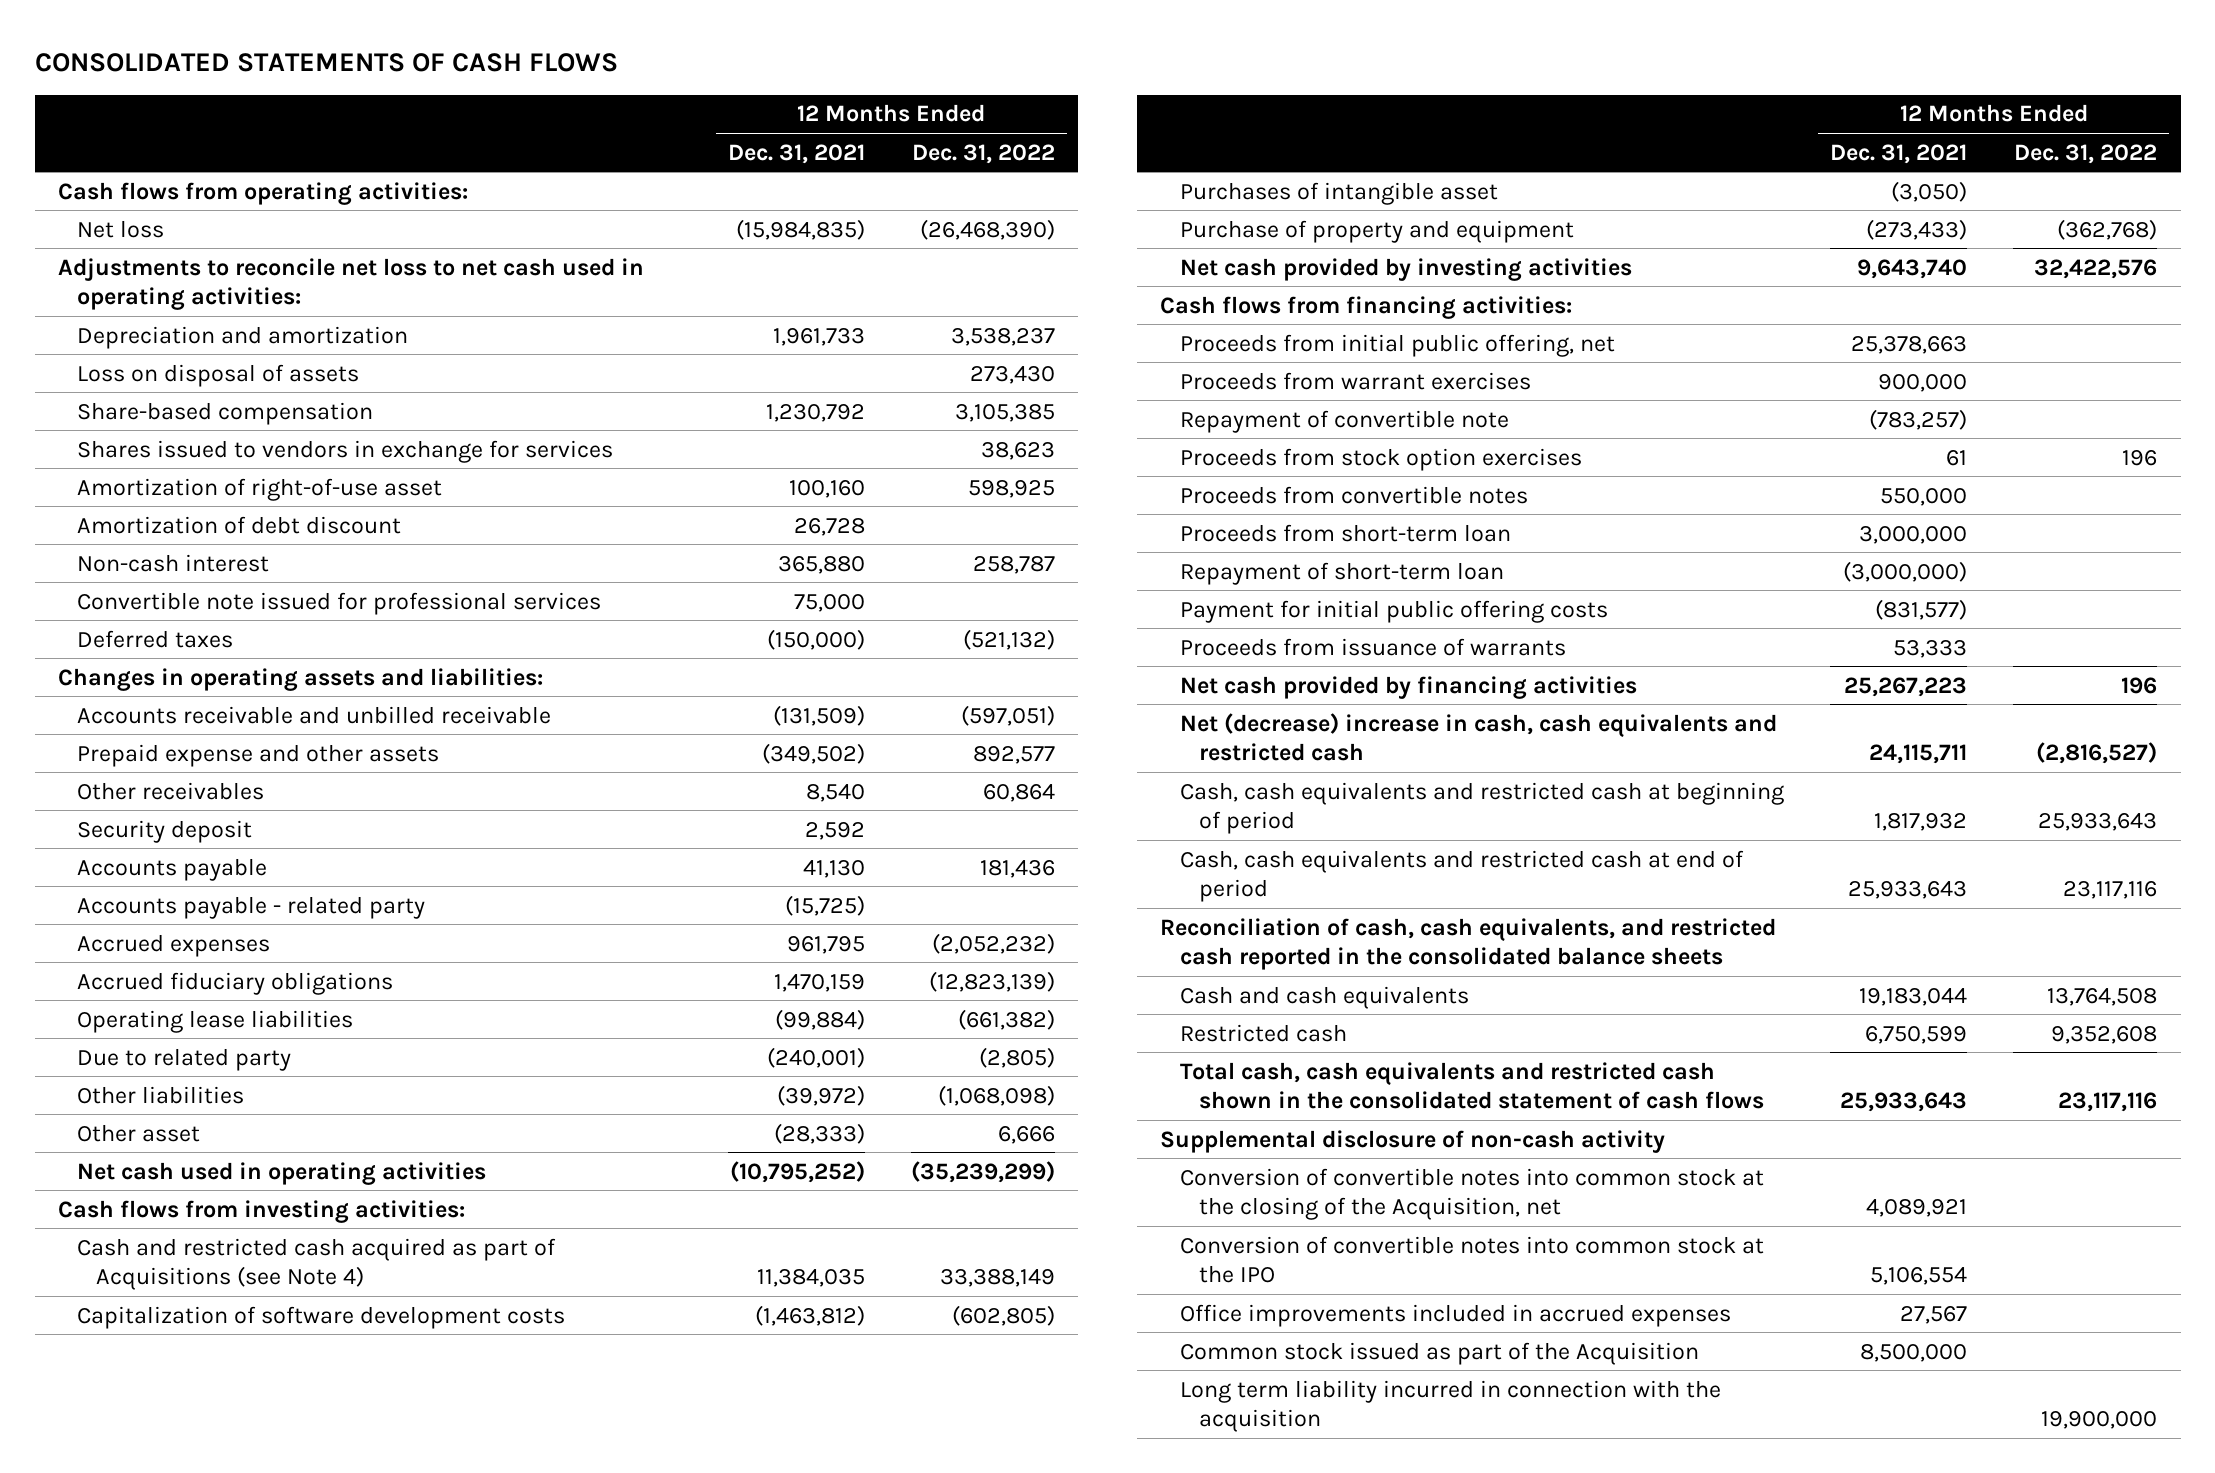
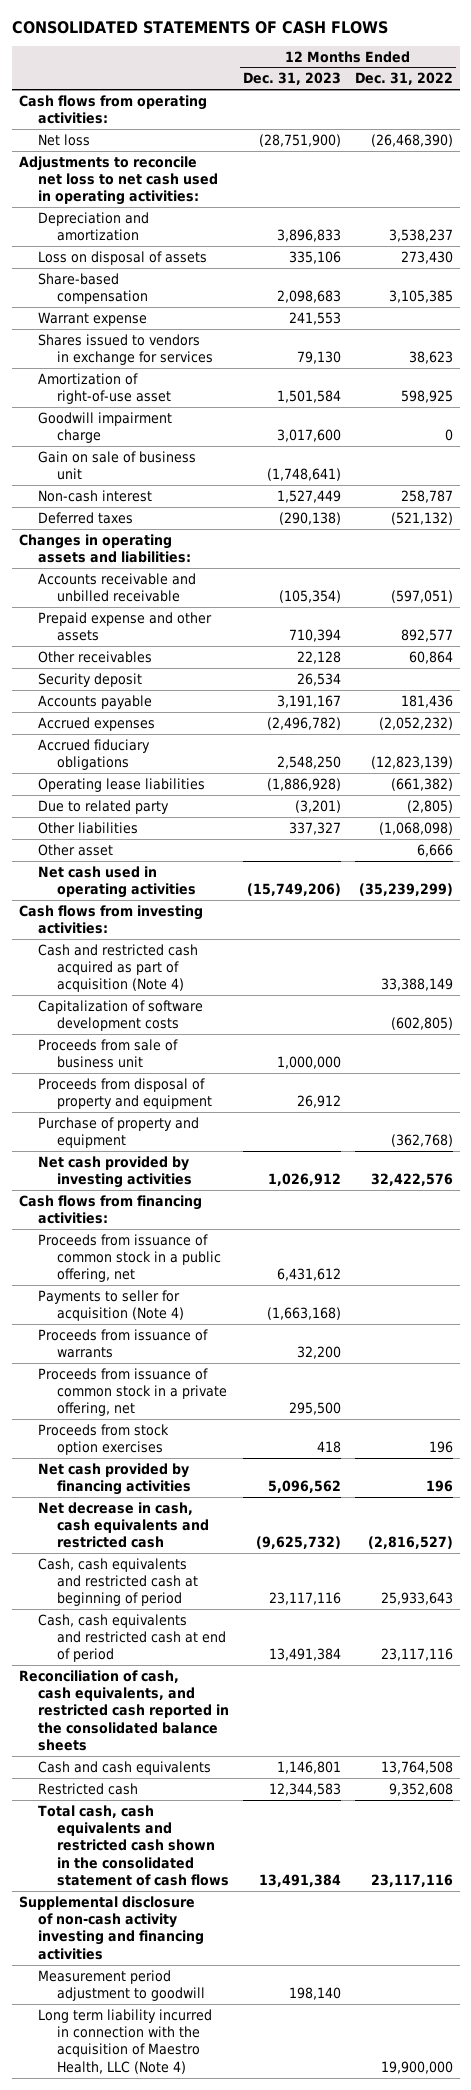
- | 12 Months Ended Dec. 31, 2021 | 12 Months Ended Dec. 31, 2022
+ | 12 Months Ended Dec. 31, 2023 | 12 Months Ended Dec. 31, 2022
+ Warrant expense | 241,553 |
- Amortization of debt discount | 26,728 |
+ Goodwill impairment charge | 3,017,600 | 0
+ Gain on sale of business unit | (1,748,641) |
- Convertible note issued for professional services | 75,000 |
- Accounts payable - related party | (15,725) |
- Cash and restricted cash acquired as part of Acquisitions (see Note 4) | 11,384,035 | 33,388,149
+ Cash and restricted cash acquired as part of acquisition (Note 4) | | 33,388,149
- Purchases of intangible asset | (3,050) |
+ Proceeds from sale of business unit | 1,000,000 |
+ Proceeds from disposal of property and equipment | 26,912 |
- Proceeds from initial public offering, net | 25,378,663 |
- Proceeds from warrant exercises | 900,000 |
- Repayment of convertible note | (783,257) |
- Proceeds from convertible notes | 550,000 |
- Proceeds from short-term loan | 3,000,000 |
- Repayment of short-term loan | (3,000,000) |
- Payment for initial public offering costs | (831,577) |
+ Proceeds from issuance of common stock in a public offering, net | 6,431,612 |
+ Payments to seller for acquisition (Note 4) | (1,663,168) |
+ Proceeds from issuance of common stock in a private offering, net | 295,500 |
moved down: Proceeds from stock option exercises | 418 | 196
- Net (decrease) increase in cash, cash equivalents and restricted cash | 24,115,711 | (2,816,527)
+ Net decrease in cash, cash equivalents and restricted cash | (9,625,732) | (2,816,527)
- Supplemental disclosure of non-cash activity
- Conversion of convertible notes into common stock at the closing of the Acquisition, net | 4,089,921 |
- Conversion of convertible notes into common stock at the IPO | 5,106,554 |
- Office improvements included in accrued expenses | 27,567 |
- Common stock issued as part of the Acquisition | 8,500,000 |
- Long term liability incurred in connection with the acquisition | | 19,900,000
+ Supplemental disclosure of non-cash activity investing and financing activities
+ Measurement period adjustment to goodwill | 198,140 |
+ Long term liability incurred in connection with the acquisition of Maestro Health, LLC (Note 4) | | 19,900,000

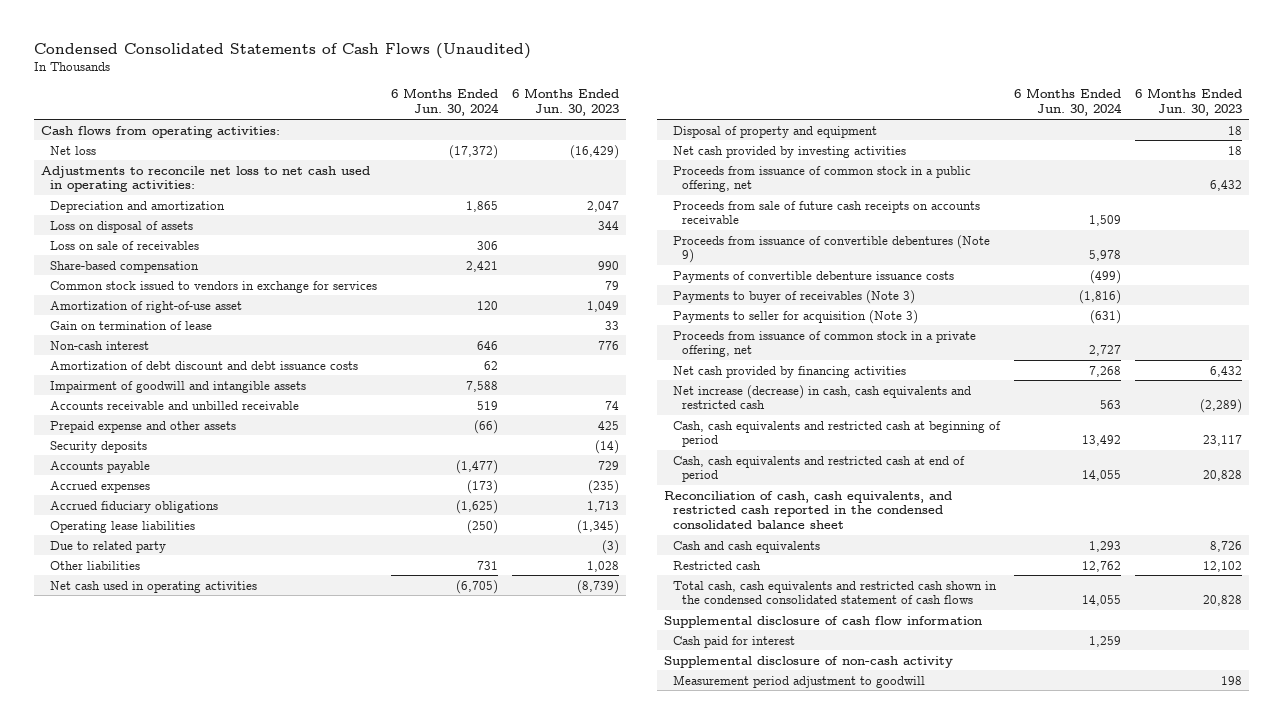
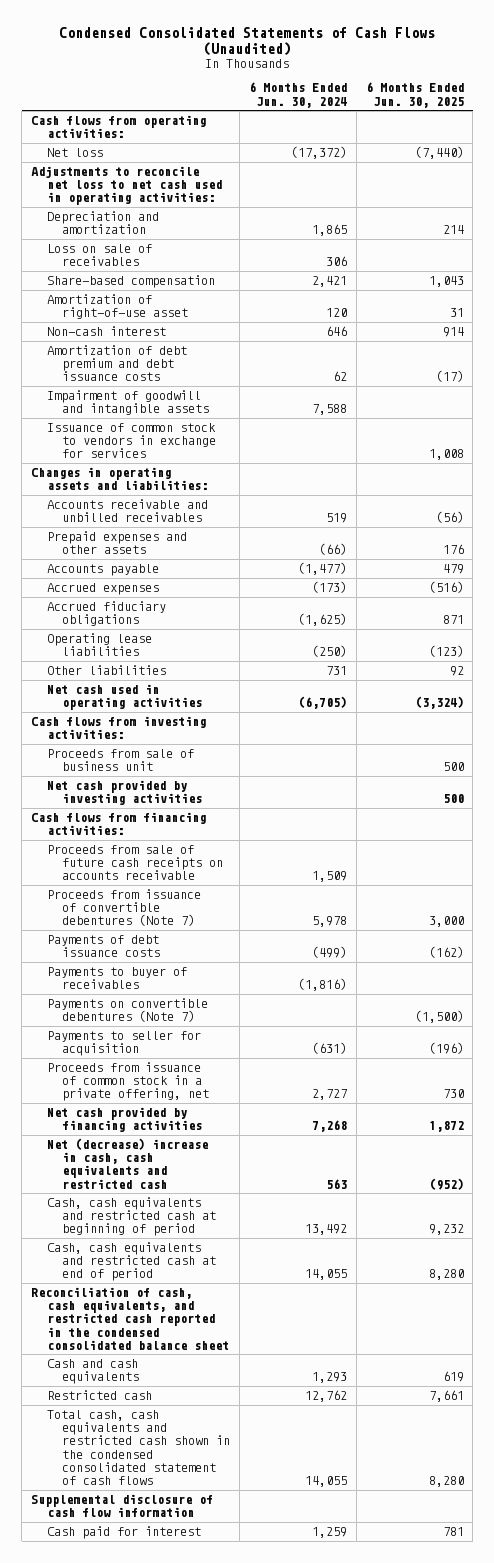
- | 6 Months Ended Jun. 30, 2024 | 6 Months Ended Jun. 30, 2023
+ | 6 Months Ended Jun. 30, 2024 | 6 Months Ended Jun. 30, 2025
- Loss on disposal of assets | | 344
- Common stock issued to vendors in exchange for services | | 79
- Gain on termination of lease | | 33
- Amortization of debt discount and debt issuance costs | 62 |
+ Amortization of debt premium and debt issuance costs | 62 | (17)
- Accounts receivable and unbilled receivable | 519 | 74
- Prepaid expense and other assets | (66) | 425
- Security deposits | | (14)
+ Issuance of common stock to vendors in exchange for services | | 1,008
+ Changes in operating assets and liabilities:
+ Accounts receivable and unbilled receivables | 519 | (56)
+ Prepaid expenses and other assets | (66) | 176
- Due to related party | | (3)
- Disposal of property and equipment | | 18
+ Cash flows from investing activities:
+ Proceeds from sale of business unit | | 500
- Proceeds from issuance of common stock in a public offering, net | | 6,432
+ Cash flows from financing activities:
- Proceeds from issuance of convertible debentures (Note 9) | 5,978 |
- Payments of convertible debenture issuance costs | (499) |
- Payments to buyer of receivables (Note 3) | (1,816) |
- Payments to seller for acquisition (Note 3) | (631) |
+ Proceeds from issuance of convertible debentures (Note 7) | 5,978 | 3,000
+ Payments of debt issuance costs | (499) | (162)
+ Payments to buyer of receivables | (1,816) |
+ Payments on convertible debentures (Note 7) | | (1,500)
+ Payments to seller for acquisition | (631) | (196)
- Net increase (decrease) in cash, cash equivalents and restricted cash | 563 | (2,289)
+ Net (decrease) increase in cash, cash equivalents and restricted cash | 563 | (952)
- Supplemental disclosure of non-cash activity
- Measurement period adjustment to goodwill | | 198

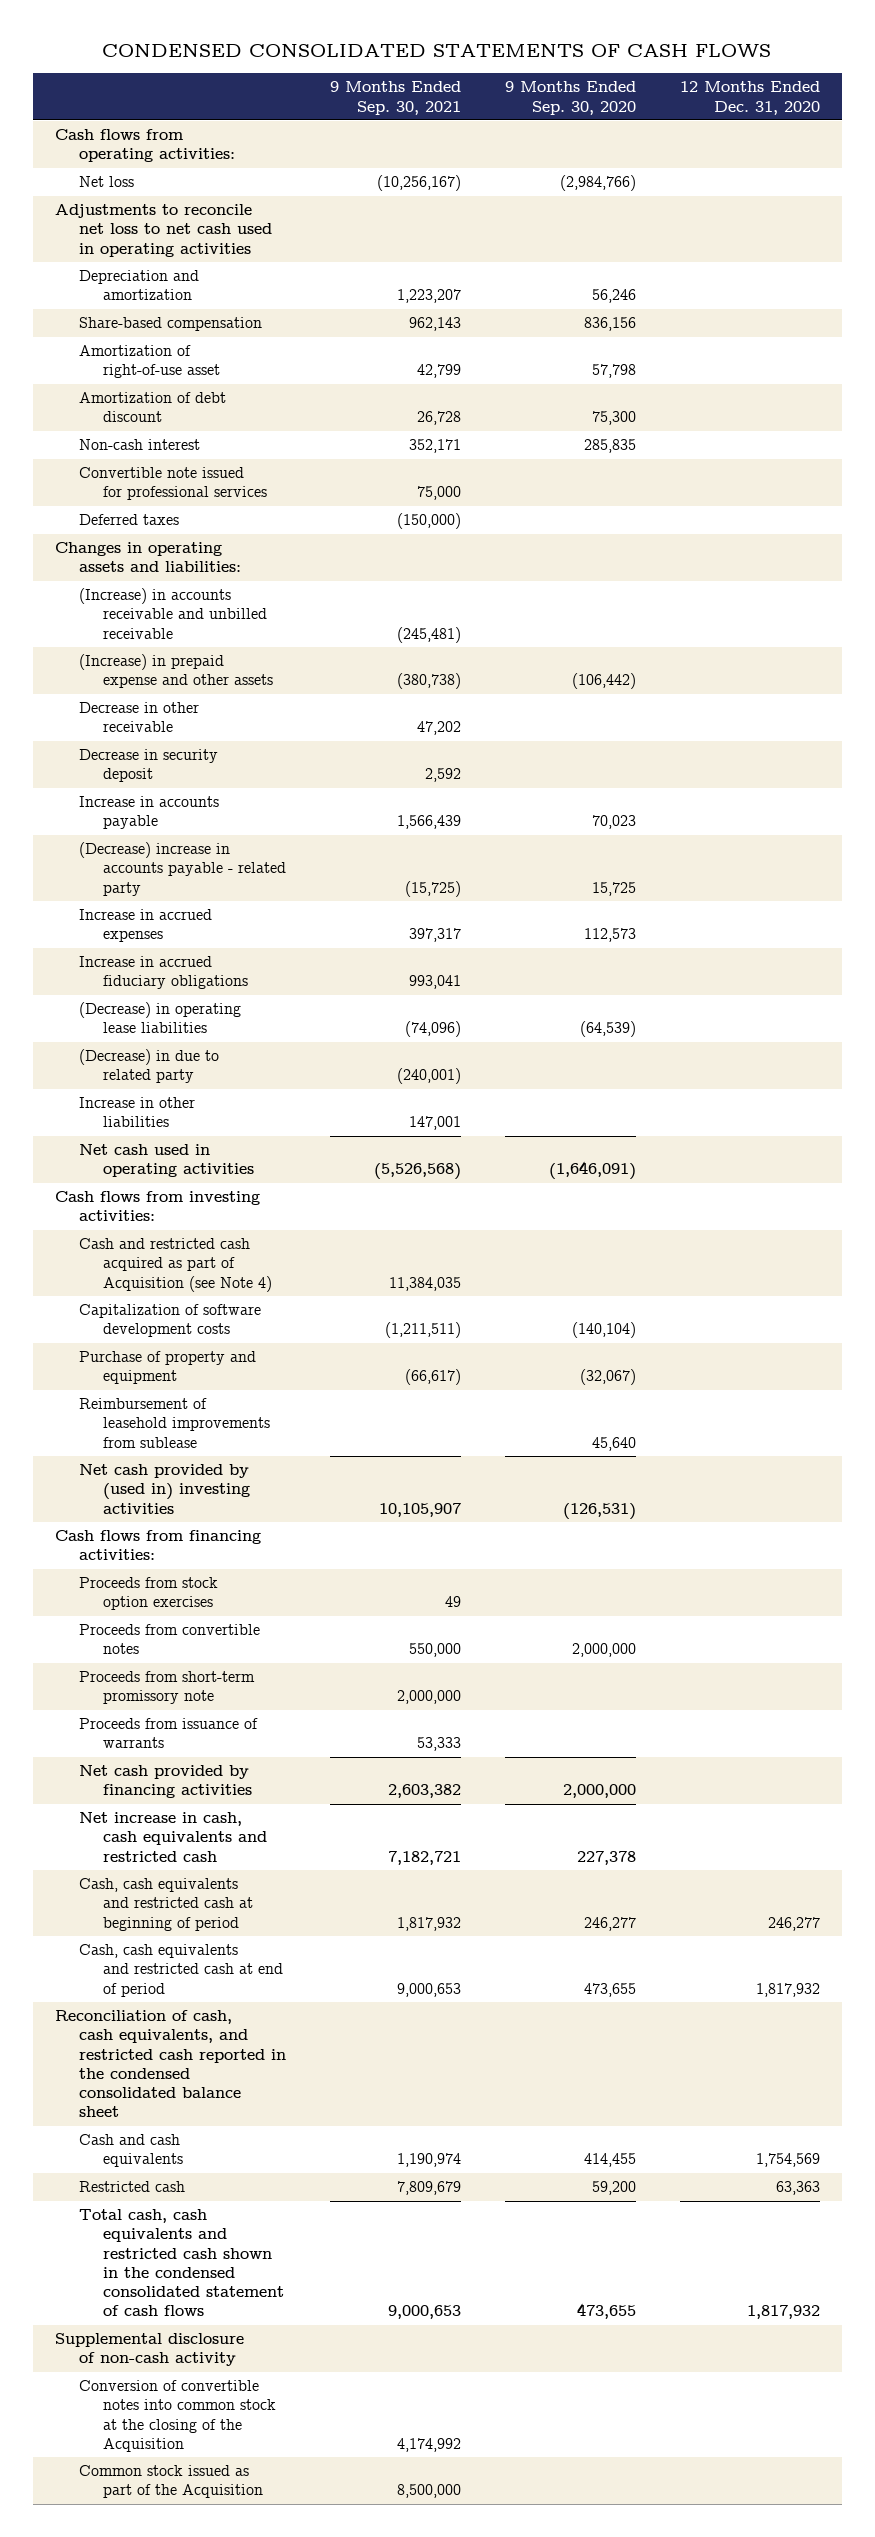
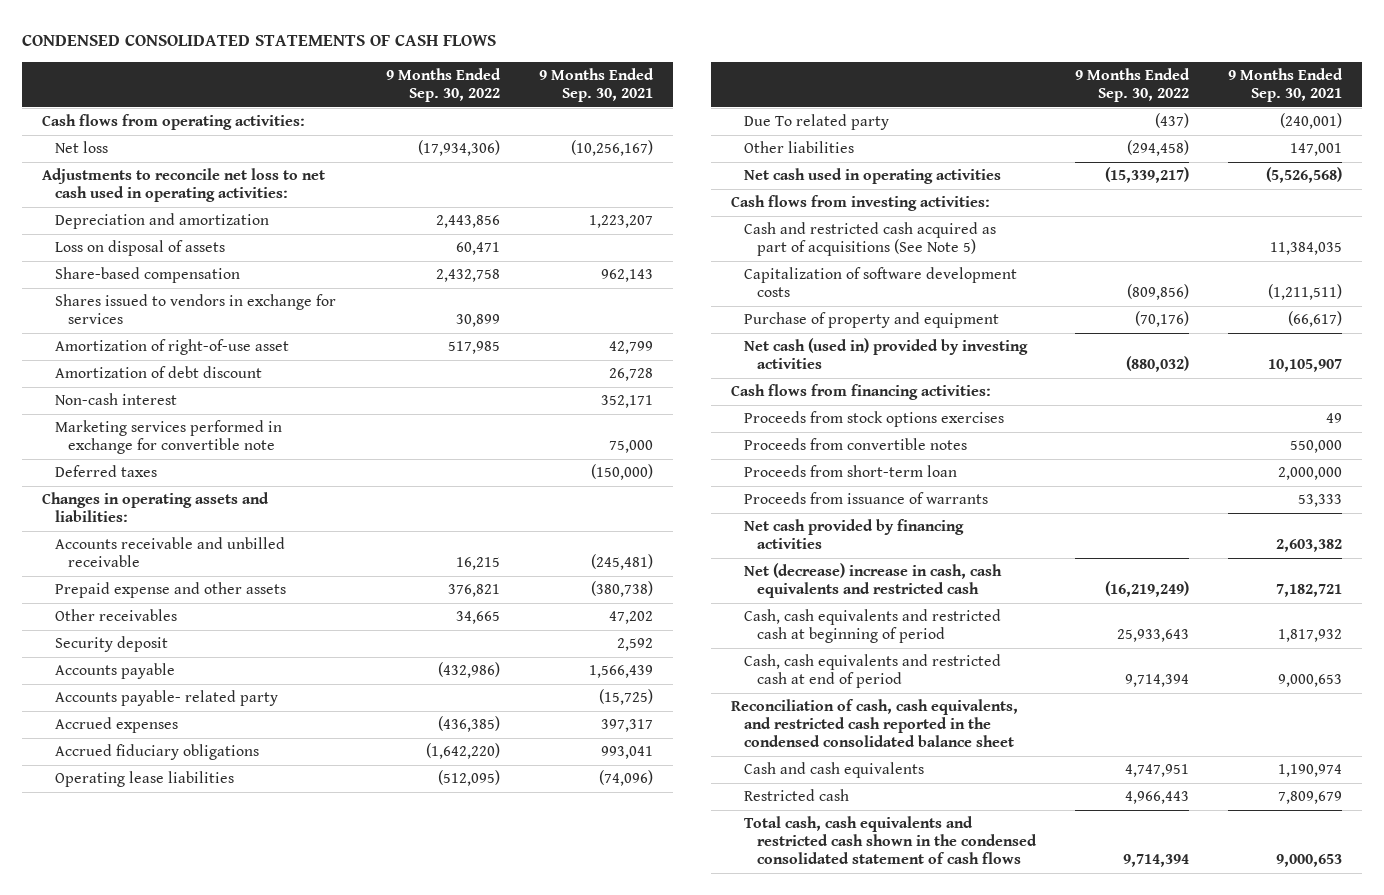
- | 9 Months Ended Sep. 30, 2021 | 9 Months Ended Sep. 30, 2020 | 12 Months Ended Dec. 31, 2020
+ | 9 Months Ended Sep. 30, 2022 | 9 Months Ended Sep. 30, 2021
- Adjustments to reconcile net loss to net cash used in operating activities
+ Adjustments to reconcile net loss to net cash used in operating activities:
+ Loss on disposal of assets | 60,471 |
+ Shares issued to vendors in exchange for services | 30,899 |
- Convertible note issued for professional services | 75,000 | |
+ Marketing services performed in exchange for convertible note | | 75,000
- (Increase) in accounts receivable and unbilled receivable | (245,481) | |
- (Increase) in prepaid expense and other assets | (380,738) | (106,442) |
- Decrease in other receivable | 47,202 | |
- Decrease in security deposit | 2,592 | |
- Increase in accounts payable | 1,566,439 | 70,023 |
- (Decrease) increase in accounts payable - related party | (15,725) | 15,725 |
- Increase in accrued expenses | 397,317 | 112,573 |
- Increase in accrued fiduciary obligations | 993,041 | |
- (Decrease) in operating lease liabilities | (74,096) | (64,539) |
- (Decrease) in due to related party | (240,001) | |
- Increase in other liabilities | 147,001 | |
+ Accounts receivable and unbilled receivable | 16,215 | (245,481)
+ Prepaid expense and other assets | 376,821 | (380,738)
+ Other receivables | 34,665 | 47,202
+ Security deposit | | 2,592
+ Accounts payable | (432,986) | 1,566,439
+ Accounts payable- related party | | (15,725)
+ Accrued expenses | (436,385) | 397,317
+ Accrued fiduciary obligations | (1,642,220) | 993,041
+ Operating lease liabilities | (512,095) | (74,096)
+ Due To related party | (437) | (240,001)
+ Other liabilities | (294,458) | 147,001
- Cash and restricted cash acquired as part of Acquisition (see Note 4) | 11,384,035 | |
+ Cash and restricted cash acquired as part of acquisitions (See Note 5) | | 11,384,035
- Reimbursement of leasehold improvements from sublease | | 45,640 |
- Net cash provided by (used in) investing activities | 10,105,907 | (126,531) |
+ Net cash (used in) provided by investing activities | (880,032) | 10,105,907
- Proceeds from stock option exercises | 49 | |
+ Proceeds from stock options exercises | | 49
- Proceeds from short-term promissory note | 2,000,000 | |
+ Proceeds from short-term loan | | 2,000,000
- Net increase in cash, cash equivalents and restricted cash | 7,182,721 | 227,378 |
+ Net (decrease) increase in cash, cash equivalents and restricted cash | (16,219,249) | 7,182,721
- Supplemental disclosure of non-cash activity
- Conversion of convertible notes into common stock at the closing of the Acquisition | 4,174,992 | |
- Common stock issued as part of the Acquisition | 8,500,000 | |

